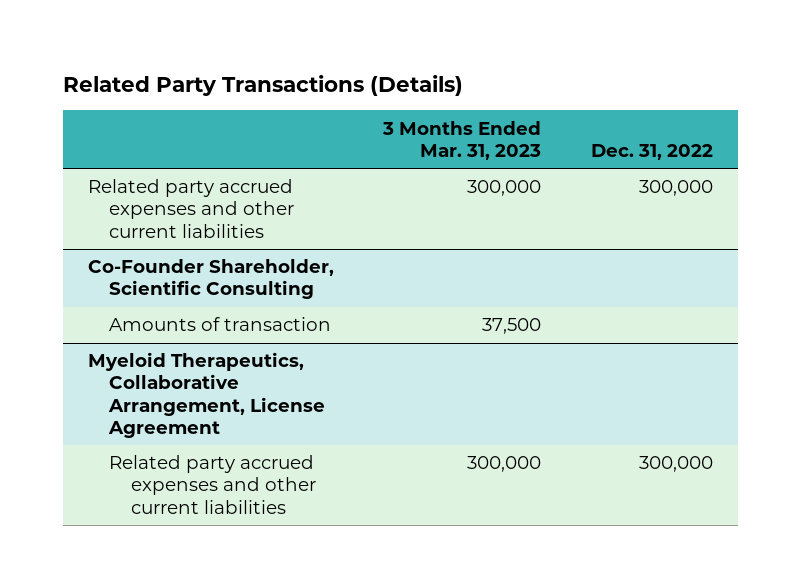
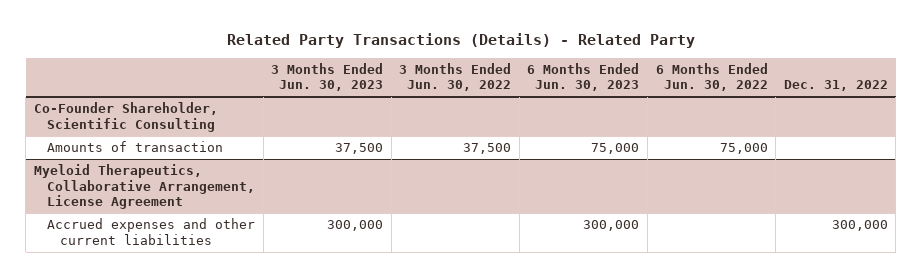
- Related Party Transactions (Details)
+ Related Party Transactions (Details) - Related Party
- | 3 Months Ended Mar. 31, 2023 | Dec. 31, 2022
+ | 3 Months Ended Jun. 30, 2023 | 3 Months Ended Jun. 30, 2022 | 6 Months Ended Jun. 30, 2023 | 6 Months Ended Jun. 30, 2022 | Dec. 31, 2022
- Related party accrued expenses and other current liabilities | 300,000 | 300,000
@ Myeloid Therapeutics, Collaborative Arrangement, License Agreement
- Related party accrued expenses and other current liabilities | 300,000 | 300,000
+ Accrued expenses and other current liabilities | 300,000 | | 300,000 | | 300,000

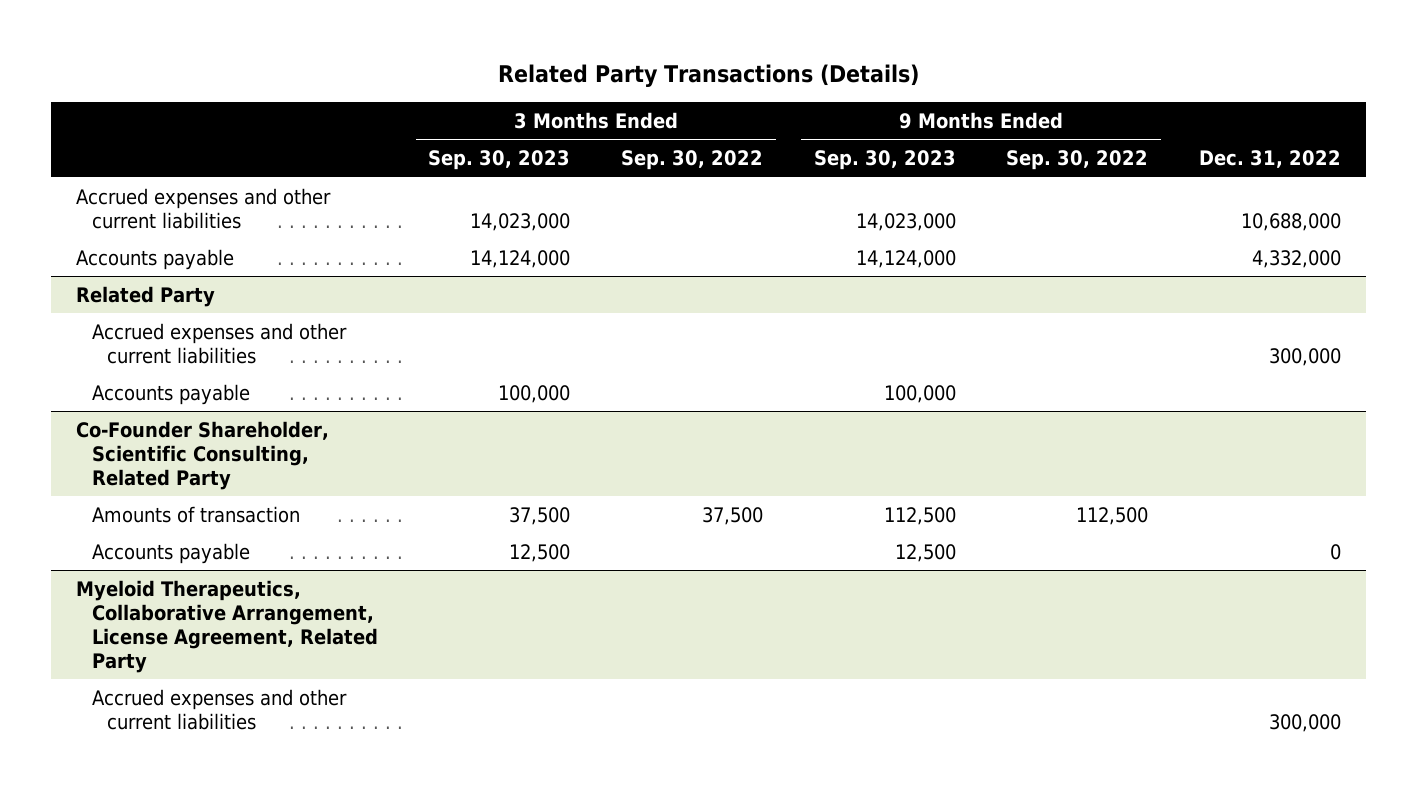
- Related Party Transactions (Details) - Related Party
+ Related Party Transactions (Details)
- | 3 Months Ended Jun. 30, 2023 | 3 Months Ended Jun. 30, 2022 | 6 Months Ended Jun. 30, 2023 | 6 Months Ended Jun. 30, 2022 | Dec. 31, 2022
+ | 3 Months Ended Sep. 30, 2023 | 3 Months Ended Sep. 30, 2022 | 9 Months Ended Sep. 30, 2023 | 9 Months Ended Sep. 30, 2022 | Dec. 31, 2022
- Co-Founder Shareholder, Scientific Consulting
+ Accrued expenses and other current liabilities | 14,023,000 | | 14,023,000 | | 10,688,000
+ Accounts payable | 14,124,000 | | 14,124,000 | | 4,332,000
+ Related Party
+ Accrued expenses and other current liabilities | | | | | 300,000
+ Accounts payable | 100,000 | | 100,000 | |
+ Co-Founder Shareholder, Scientific Consulting, Related Party
- Myeloid Therapeutics, Collaborative Arrangement, License Agreement
+ Accounts payable | 12,500 | | 12,500 | | 0
+ Myeloid Therapeutics, Collaborative Arrangement, License Agreement, Related Party

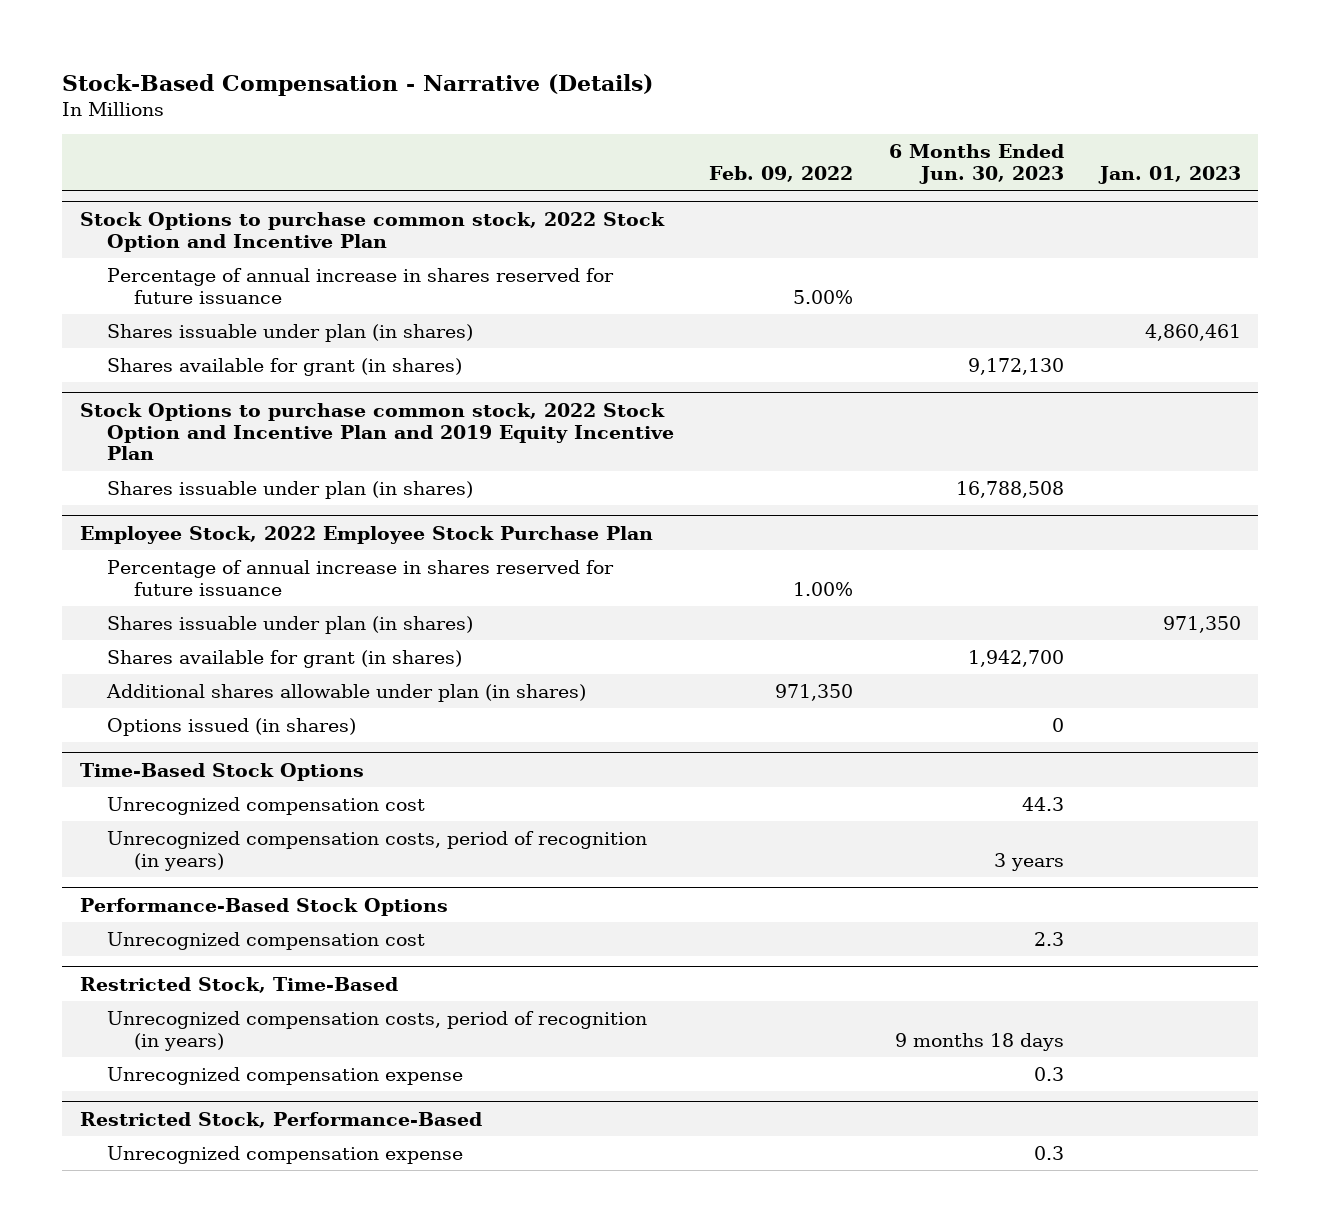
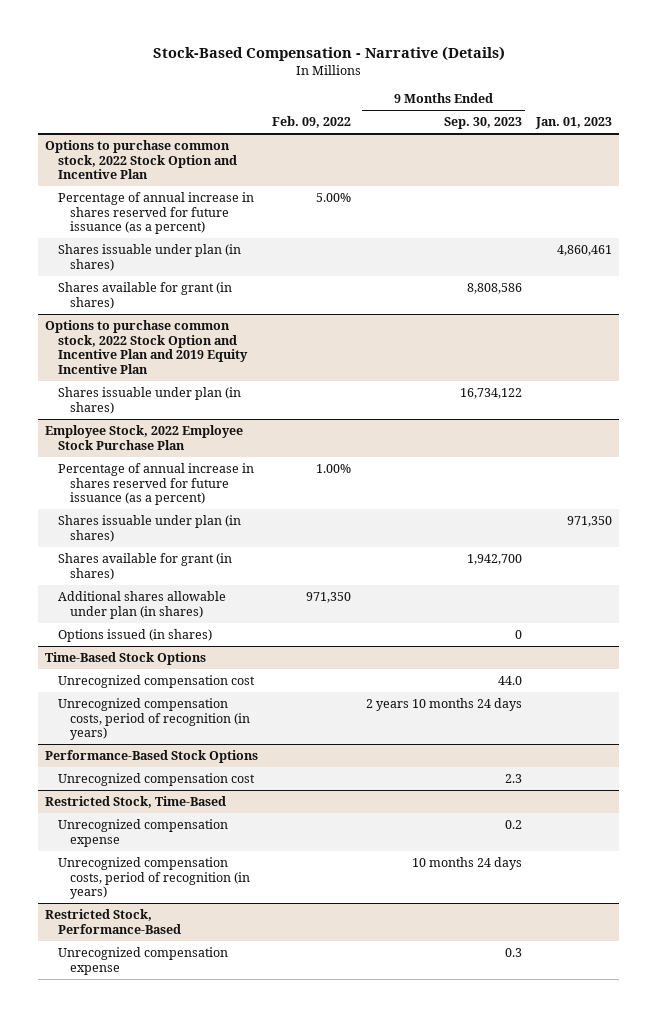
- | Feb. 09, 2022 | 6 Months Ended Jun. 30, 2023 | Jan. 01, 2023
+ | Feb. 09, 2022 | 9 Months Ended Sep. 30, 2023 | Jan. 01, 2023
- Stock Options to purchase common stock, 2022 Stock Option and Incentive Plan
- Percentage of annual increase in shares reserved for future issuance | 5.00% | |
+ Options to purchase common stock, 2022 Stock Option and Incentive Plan
+ Percentage of annual increase in shares reserved for future issuance (as a percent) | 5.00% | |
- Stock Options to purchase common stock, 2022 Stock Option and Incentive Plan and 2019 Equity Incentive Plan
+ Options to purchase common stock, 2022 Stock Option and Incentive Plan and 2019 Equity Incentive Plan
@ Employee Stock, 2022 Employee Stock Purchase Plan
- Percentage of annual increase in shares reserved for future issuance | 1.00% | |
+ Percentage of annual increase in shares reserved for future issuance (as a percent) | 1.00% | |
@ Restricted Stock, Time-Based
moved down: Unrecognized compensation costs, period of recognition (in years) | | 10 months 24 days |

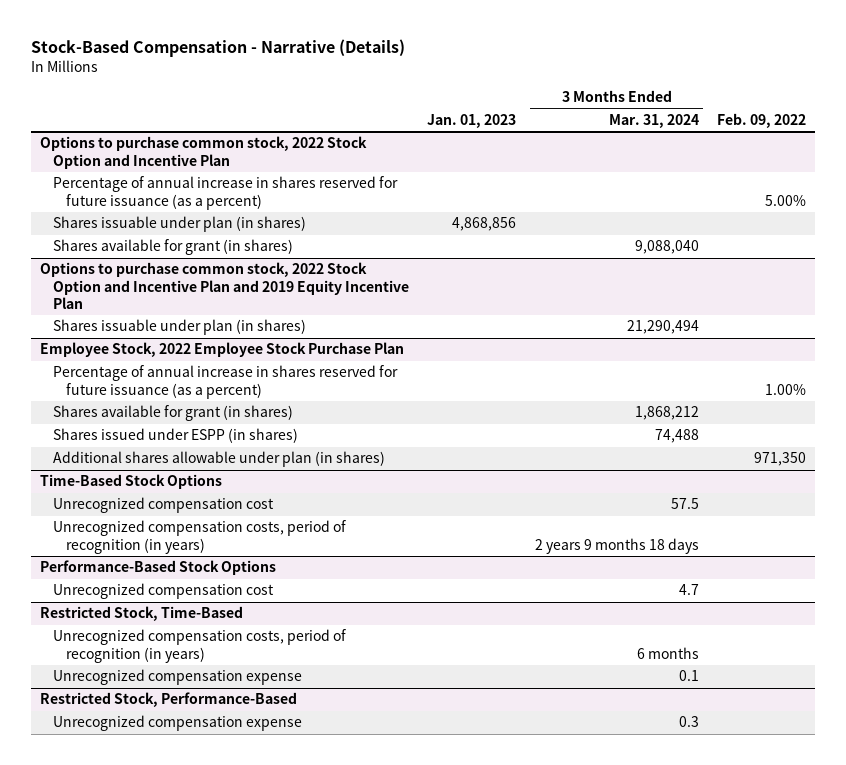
- | Feb. 09, 2022 | 9 Months Ended Sep. 30, 2023 | Jan. 01, 2023
+ | Jan. 01, 2023 | 3 Months Ended Mar. 31, 2024 | Feb. 09, 2022
@ Options to purchase common stock, 2022 Stock Option and Incentive Plan
- Shares issuable under plan (in shares) | | | 4,860,461
+ Shares issuable under plan (in shares) | 4,868,856 | |
@ Employee Stock, 2022 Employee Stock Purchase Plan
- Shares issuable under plan (in shares) | | | 971,350
+ Shares issued under ESPP (in shares) | | 74,488 |
- Options issued (in shares) | | 0 |
@ Restricted Stock, Time-Based
moved down: Unrecognized compensation expense | | 0.1 |

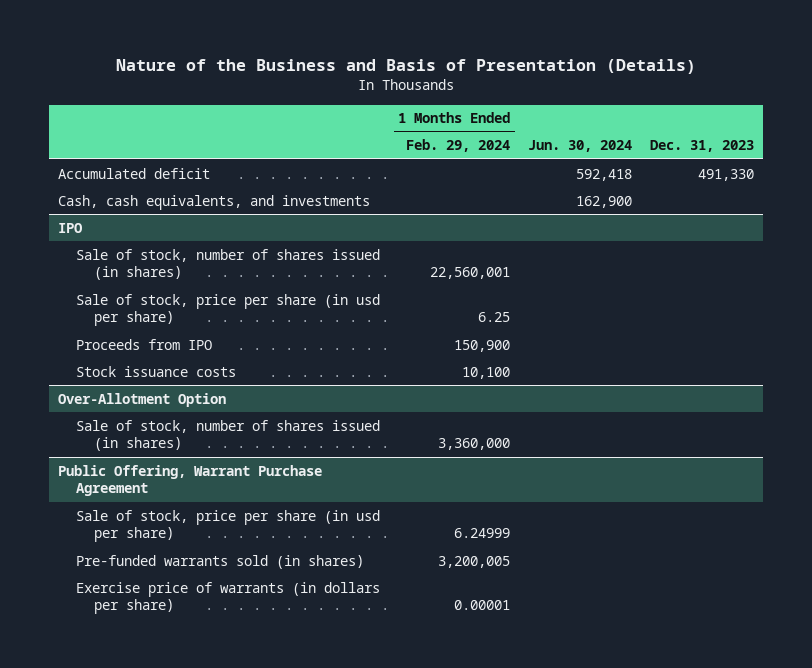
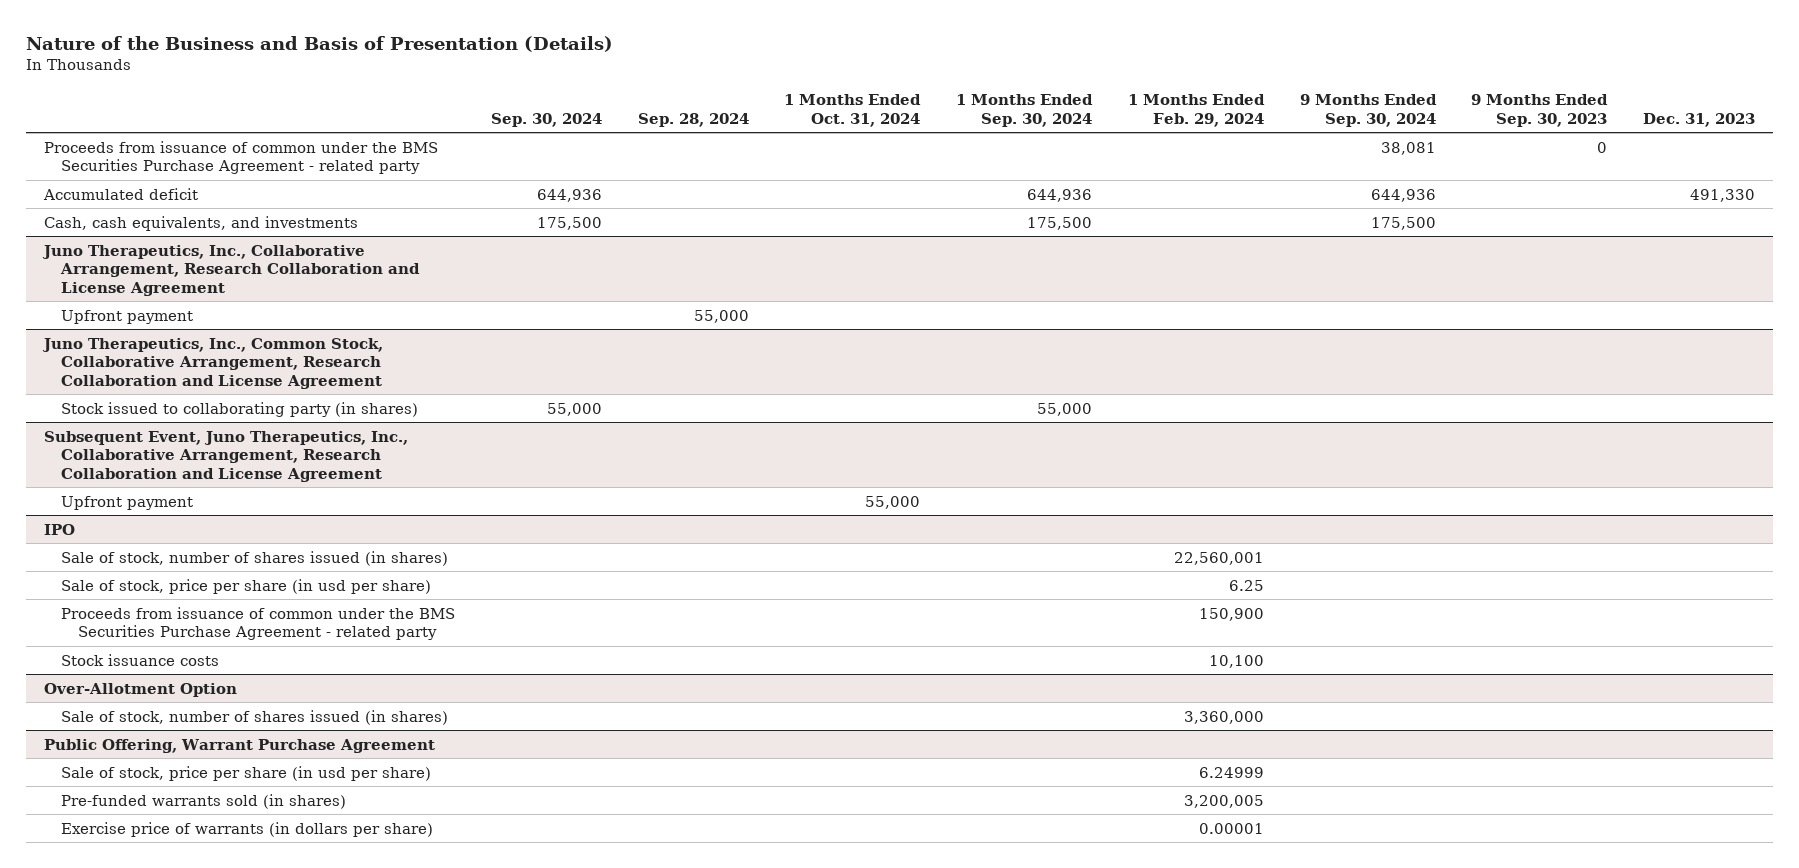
- | 1 Months Ended Feb. 29, 2024 | Jun. 30, 2024 | Dec. 31, 2023
+ | Sep. 30, 2024 | Sep. 28, 2024 | 1 Months Ended Oct. 31, 2024 | 1 Months Ended Sep. 30, 2024 | 1 Months Ended Feb. 29, 2024 | 9 Months Ended Sep. 30, 2024 | 9 Months Ended Sep. 30, 2023 | Dec. 31, 2023
+ Proceeds from issuance of common under the BMS Securities Purchase Agreement - related party | | | | | | 38,081 | 0 |
+ Juno Therapeutics, Inc., Collaborative Arrangement, Research Collaboration and License Agreement
+ Upfront payment | | 55,000 | | | | | |
+ Juno Therapeutics, Inc., Common Stock, Collaborative Arrangement, Research Collaboration and License Agreement
+ Stock issued to collaborating party (in shares) | 55,000 | | | 55,000 | | | |
+ Subsequent Event, Juno Therapeutics, Inc., Collaborative Arrangement, Research Collaboration and License Agreement
+ Upfront payment | | | 55,000 | | | | |
@ IPO
- Proceeds from IPO | 150,900 | |
+ Proceeds from issuance of common under the BMS Securities Purchase Agreement - related party | | | | | 150,900 | | |

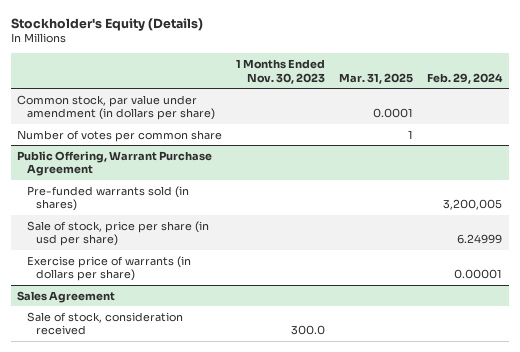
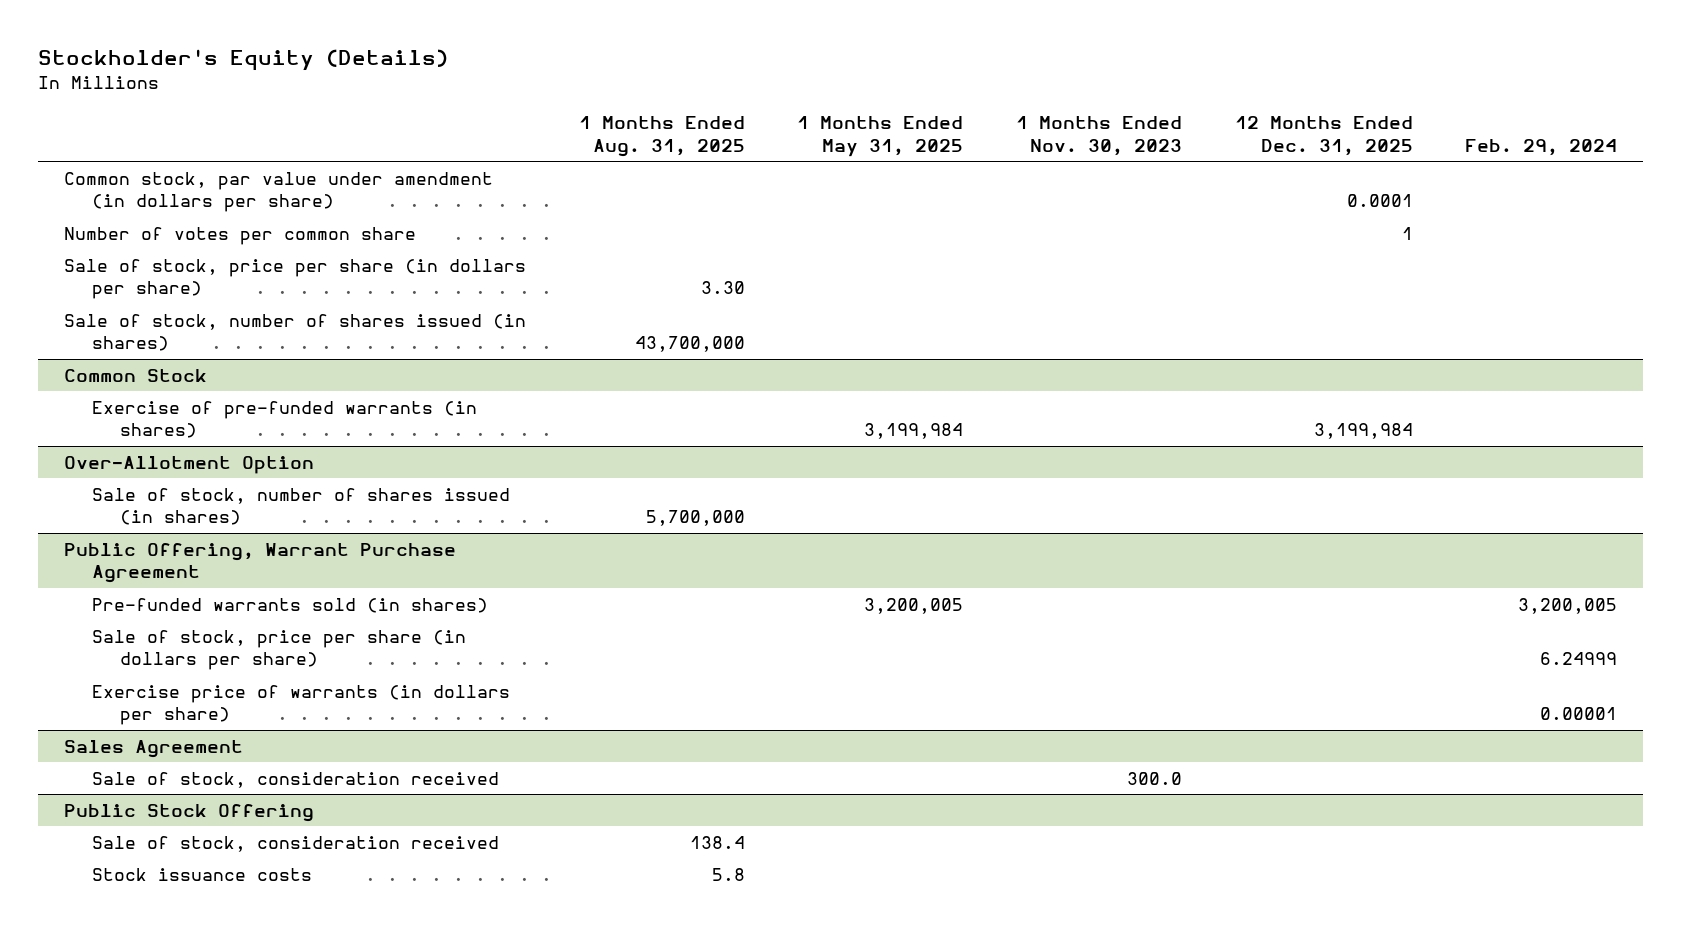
- | 1 Months Ended Nov. 30, 2023 | Mar. 31, 2025 | Feb. 29, 2024
+ | 1 Months Ended Aug. 31, 2025 | 1 Months Ended May 31, 2025 | 1 Months Ended Nov. 30, 2023 | 12 Months Ended Dec. 31, 2025 | Feb. 29, 2024
+ Sale of stock, price per share (in dollars per share) | 3.30 | | | |
+ Sale of stock, number of shares issued (in shares) | 43,700,000 | | | |
+ Common Stock
+ Exercise of pre-funded warrants (in shares) | | 3,199,984 | | 3,199,984 |
+ Over-Allotment Option
+ Sale of stock, number of shares issued (in shares) | 5,700,000 | | | |
@ Public Offering, Warrant Purchase Agreement
- Sale of stock, price per share (in usd per share) | | | 6.24999
+ Sale of stock, price per share (in dollars per share) | | | | | 6.24999
+ Public Stock Offering
+ Sale of stock, consideration received | 138.4 | | | |
+ Stock issuance costs | 5.8 | | | |

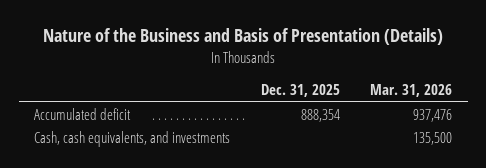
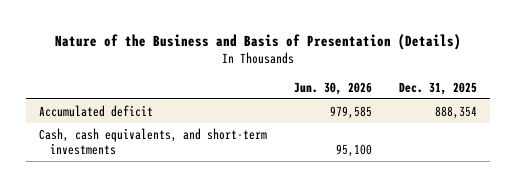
- | Dec. 31, 2025 | Mar. 31, 2026
+ | Jun. 30, 2026 | Dec. 31, 2025
- Cash, cash equivalents, and investments | | 135,500
+ Cash, cash equivalents, and short-term investments | 95,100 |

